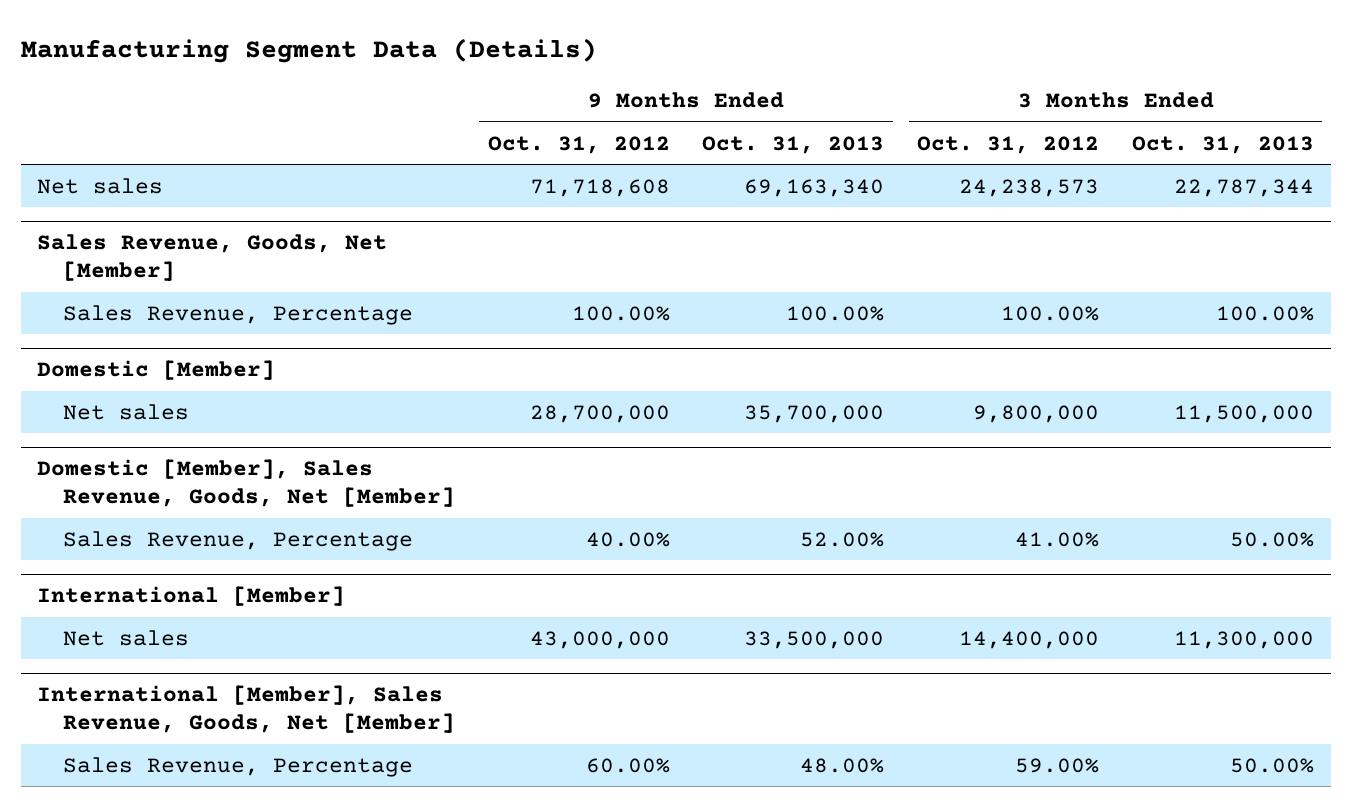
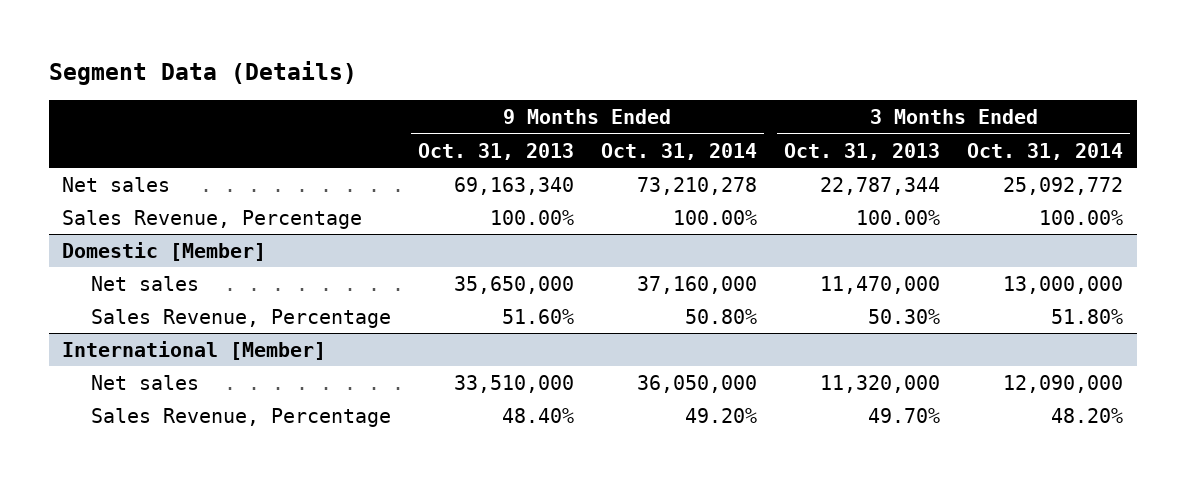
- Manufacturing Segment Data (Details)
+ Segment Data (Details)
- | 9 Months Ended Oct. 31, 2012 | 9 Months Ended Oct. 31, 2013 | 3 Months Ended Oct. 31, 2012 | 3 Months Ended Oct. 31, 2013
+ | 9 Months Ended Oct. 31, 2013 | 9 Months Ended Oct. 31, 2014 | 3 Months Ended Oct. 31, 2013 | 3 Months Ended Oct. 31, 2014
- Sales Revenue, Goods, Net [Member]
@ Domestic [Member]
- Net sales | 28,700,000 | 35,700,000 | 9,800,000 | 11,500,000
- Domestic [Member], Sales Revenue, Goods, Net [Member]
- Sales Revenue, Percentage | 40.00% | 52.00% | 41.00% | 50.00%
@ Domestic [Member]
+ Net sales | 35,650,000 | 37,160,000 | 11,470,000 | 13,000,000
+ Sales Revenue, Percentage | 51.60% | 50.80% | 50.30% | 51.80%
@ International [Member]
- Net sales | 43,000,000 | 33,500,000 | 14,400,000 | 11,300,000
- International [Member], Sales Revenue, Goods, Net [Member]
- Sales Revenue, Percentage | 60.00% | 48.00% | 59.00% | 50.00%
@ International [Member]
+ Net sales | 33,510,000 | 36,050,000 | 11,320,000 | 12,090,000
+ Sales Revenue, Percentage | 48.40% | 49.20% | 49.70% | 48.20%

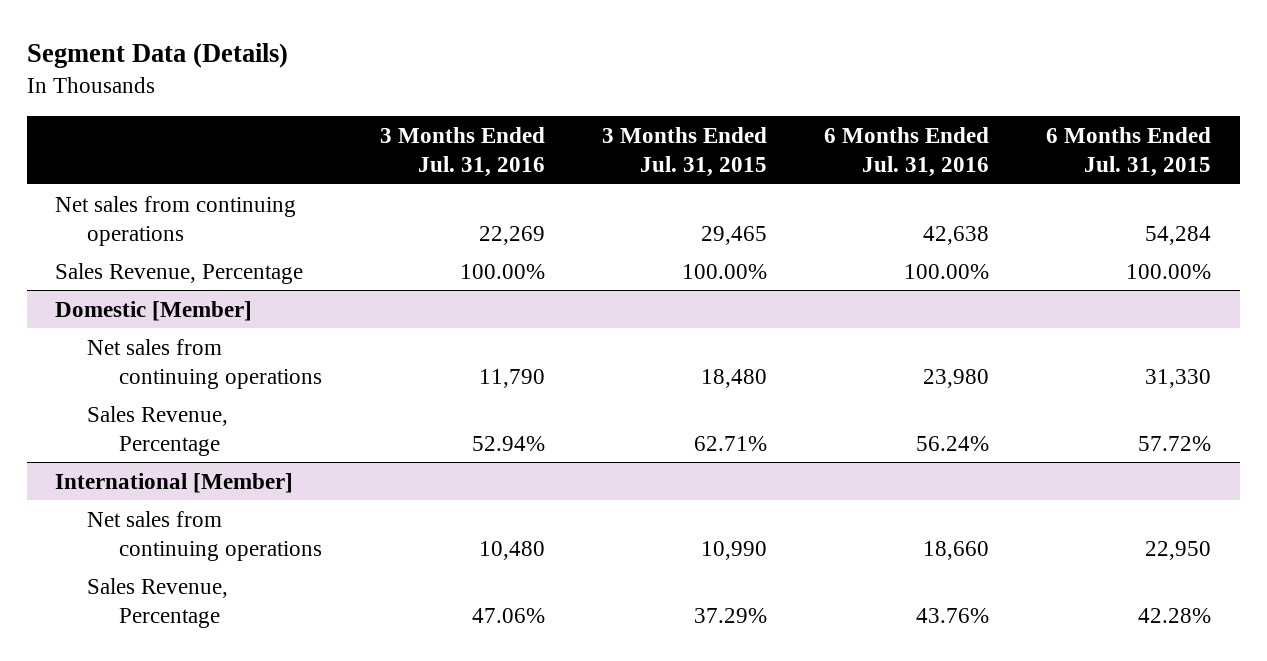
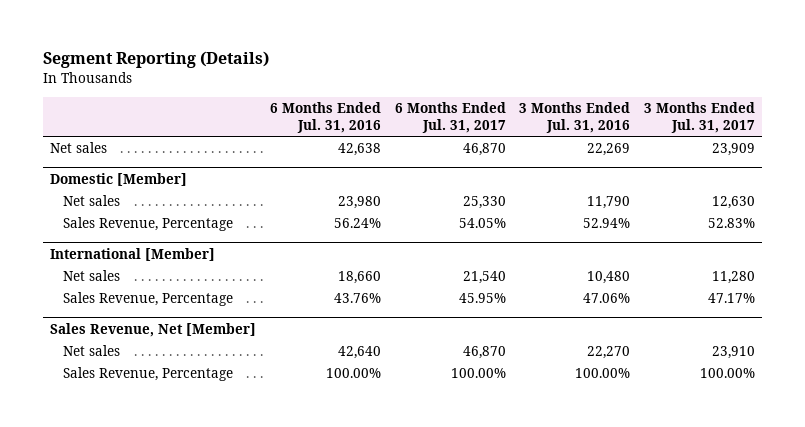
- Segment Data (Details)
+ Segment Reporting (Details)
- | 3 Months Ended Jul. 31, 2016 | 3 Months Ended Jul. 31, 2015 | 6 Months Ended Jul. 31, 2016 | 6 Months Ended Jul. 31, 2015
+ | 6 Months Ended Jul. 31, 2016 | 6 Months Ended Jul. 31, 2017 | 3 Months Ended Jul. 31, 2016 | 3 Months Ended Jul. 31, 2017
- Net sales from continuing operations | 22,269 | 29,465 | 42,638 | 54,284
- Sales Revenue, Percentage | 100.00% | 100.00% | 100.00% | 100.00%
+ Net sales | 42,638 | 46,870 | 22,269 | 23,909
@ Domestic [Member]
- Net sales from continuing operations | 11,790 | 18,480 | 23,980 | 31,330
+ Net sales | 23,980 | 25,330 | 11,790 | 12,630
@ International [Member]
- Net sales from continuing operations | 10,480 | 10,990 | 18,660 | 22,950
+ Net sales | 18,660 | 21,540 | 10,480 | 11,280
+ Sales Revenue, Net [Member]
+ Net sales | 42,640 | 46,870 | 22,270 | 23,910
+ Sales Revenue, Percentage | 100.00% | 100.00% | 100.00% | 100.00%

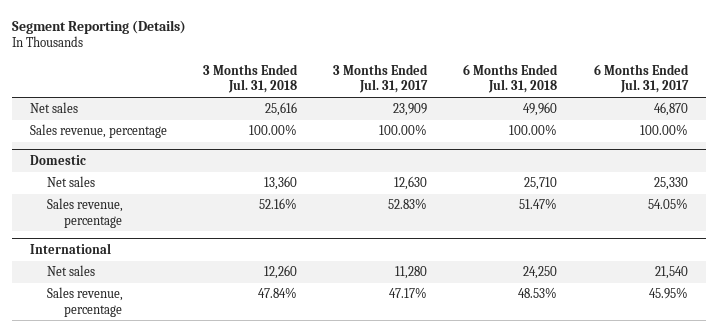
- | 6 Months Ended Jul. 31, 2016 | 6 Months Ended Jul. 31, 2017 | 3 Months Ended Jul. 31, 2016 | 3 Months Ended Jul. 31, 2017
+ | 3 Months Ended Jul. 31, 2018 | 3 Months Ended Jul. 31, 2017 | 6 Months Ended Jul. 31, 2018 | 6 Months Ended Jul. 31, 2017
- Domestic [Member]
+ Sales revenue, percentage | 100.00% | 100.00% | 100.00% | 100.00%
+ Domestic
- Sales Revenue, Percentage | 56.24% | 54.05% | 52.94% | 52.83%
- International [Member]
+ Sales revenue, percentage | 52.16% | 52.83% | 51.47% | 54.05%
+ International
- Sales Revenue, Percentage | 43.76% | 45.95% | 47.06% | 47.17%
- Sales Revenue, Net [Member]
- Net sales | 42,640 | 46,870 | 22,270 | 23,910
- Sales Revenue, Percentage | 100.00% | 100.00% | 100.00% | 100.00%
+ Sales revenue, percentage | 47.84% | 47.17% | 48.53% | 45.95%

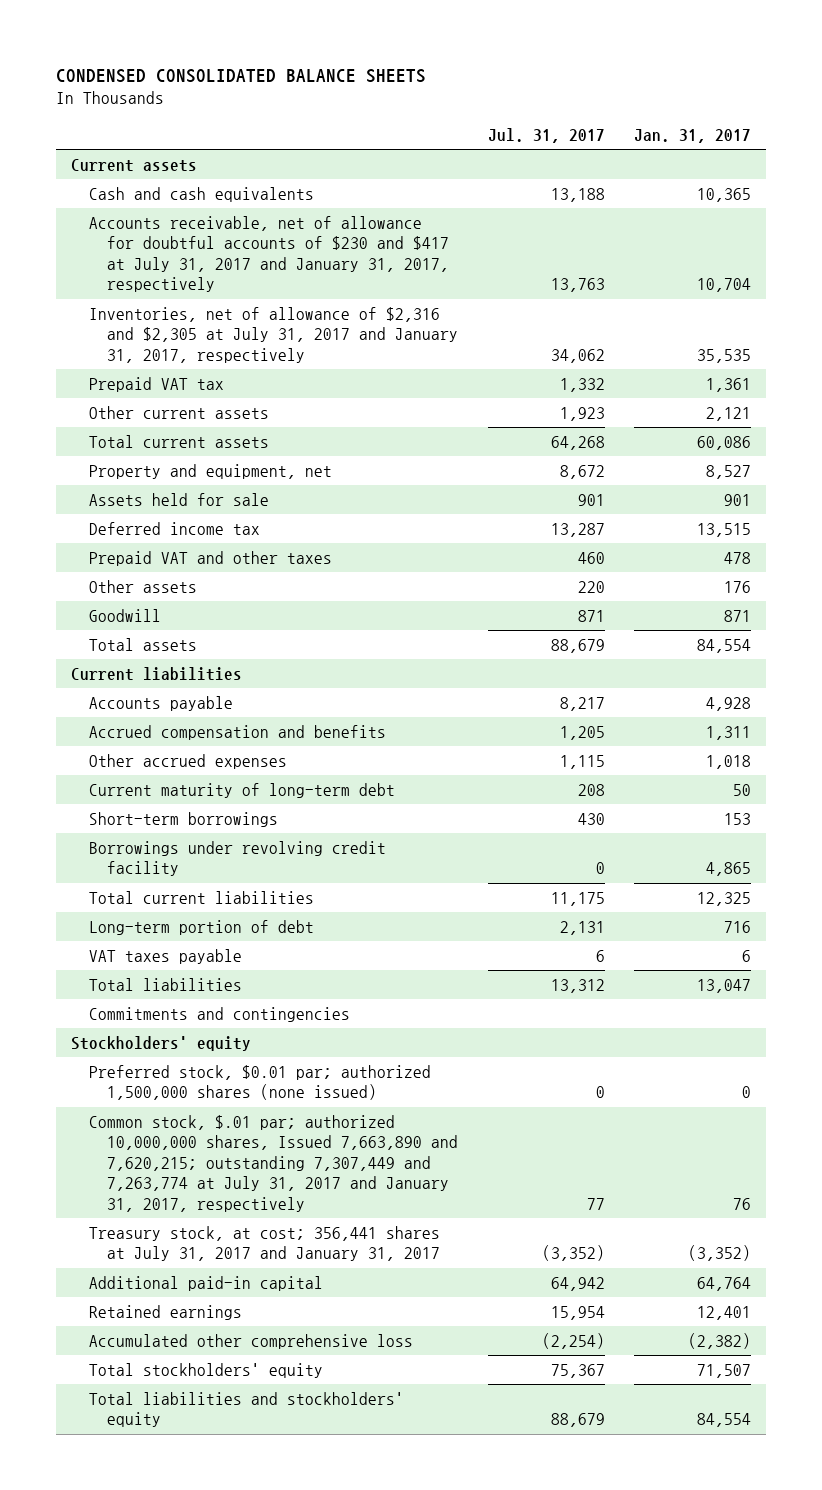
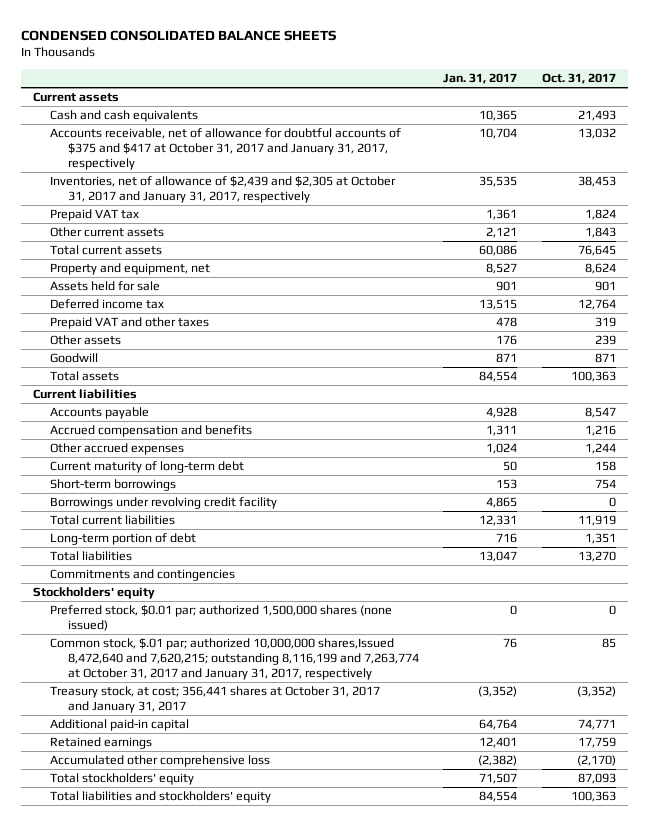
- | Jul. 31, 2017 | Jan. 31, 2017
+ | Jan. 31, 2017 | Oct. 31, 2017
- Accounts receivable, net of allowance for doubtful accounts of $230 and $417 at July 31, 2017 and January 31, 2017, respectively | 13,763 | 10,704
- Inventories, net of allowance of $2,316 and $2,305 at July 31, 2017 and January 31, 2017, respectively | 34,062 | 35,535
+ Accounts receivable, net of allowance for doubtful accounts of $375 and $417 at October 31, 2017 and January 31, 2017, respectively | 10,704 | 13,032
+ Inventories, net of allowance of $2,439 and $2,305 at October 31, 2017 and January 31, 2017, respectively | 35,535 | 38,453
- Other accrued expenses | 1,115 | 1,018
+ Other accrued expenses | 1,024 | 1,244
- Total current liabilities | 11,175 | 12,325
+ Total current liabilities | 12,331 | 11,919
- VAT taxes payable | 6 | 6
- Common stock, $.01 par; authorized 10,000,000 shares, Issued 7,663,890 and 7,620,215; outstanding 7,307,449 and 7,263,774 at July 31, 2017 and January 31, 2017, respectively | 77 | 76
- Treasury stock, at cost; 356,441 shares at July 31, 2017 and January 31, 2017 | (3,352) | (3,352)
+ Common stock, $.01 par; authorized 10,000,000 shares,Issued 8,472,640 and 7,620,215; outstanding 8,116,199 and 7,263,774 at October 31, 2017 and January 31, 2017, respectively | 76 | 85
+ Treasury stock, at cost; 356,441 shares at October 31, 2017 and January 31, 2017 | (3,352) | (3,352)

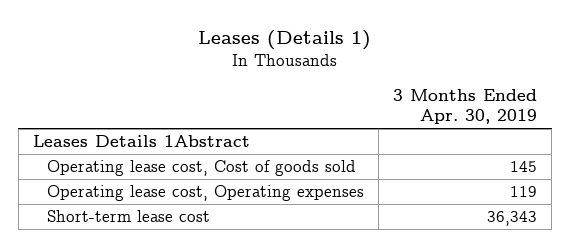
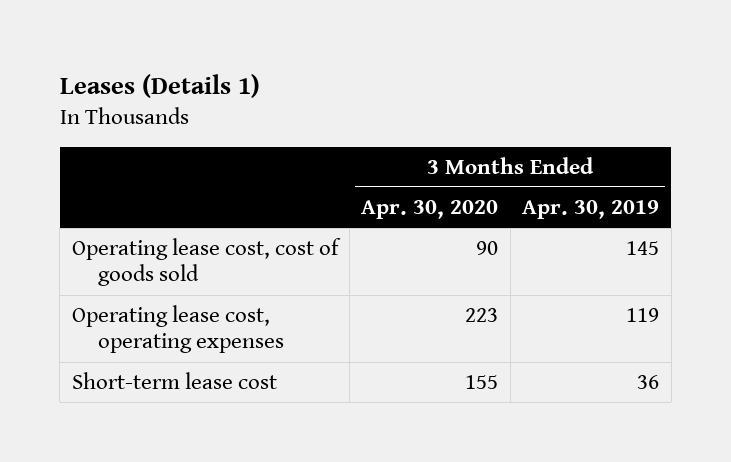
- | 3 Months Ended Apr. 30, 2019
+ | 3 Months Ended Apr. 30, 2020 | 3 Months Ended Apr. 30, 2019
- Leases Details 1Abstract
- Operating lease cost, Cost of goods sold | 145
- Operating lease cost, Operating expenses | 119
- Short-term lease cost | 36,343
+ Operating lease cost, cost of goods sold | 90 | 145
+ Operating lease cost, operating expenses | 223 | 119
+ Short-term lease cost | 155 | 36

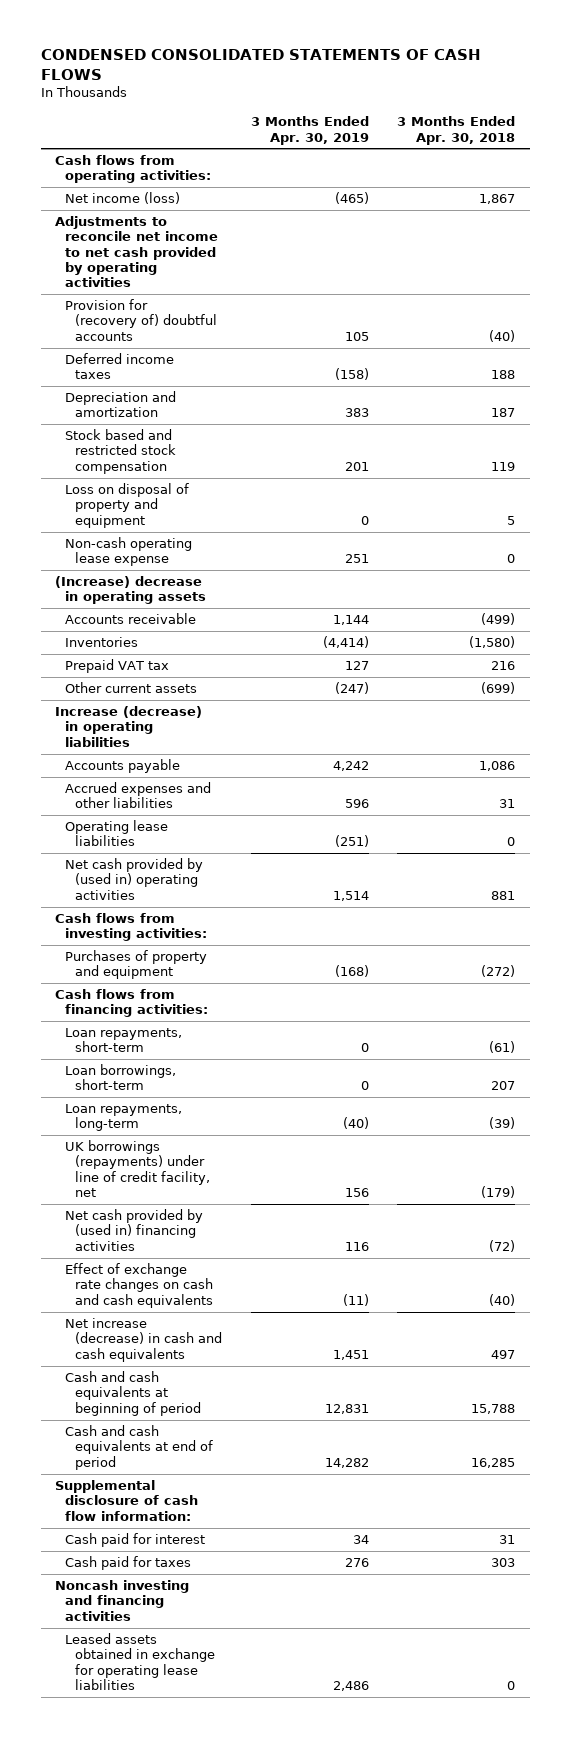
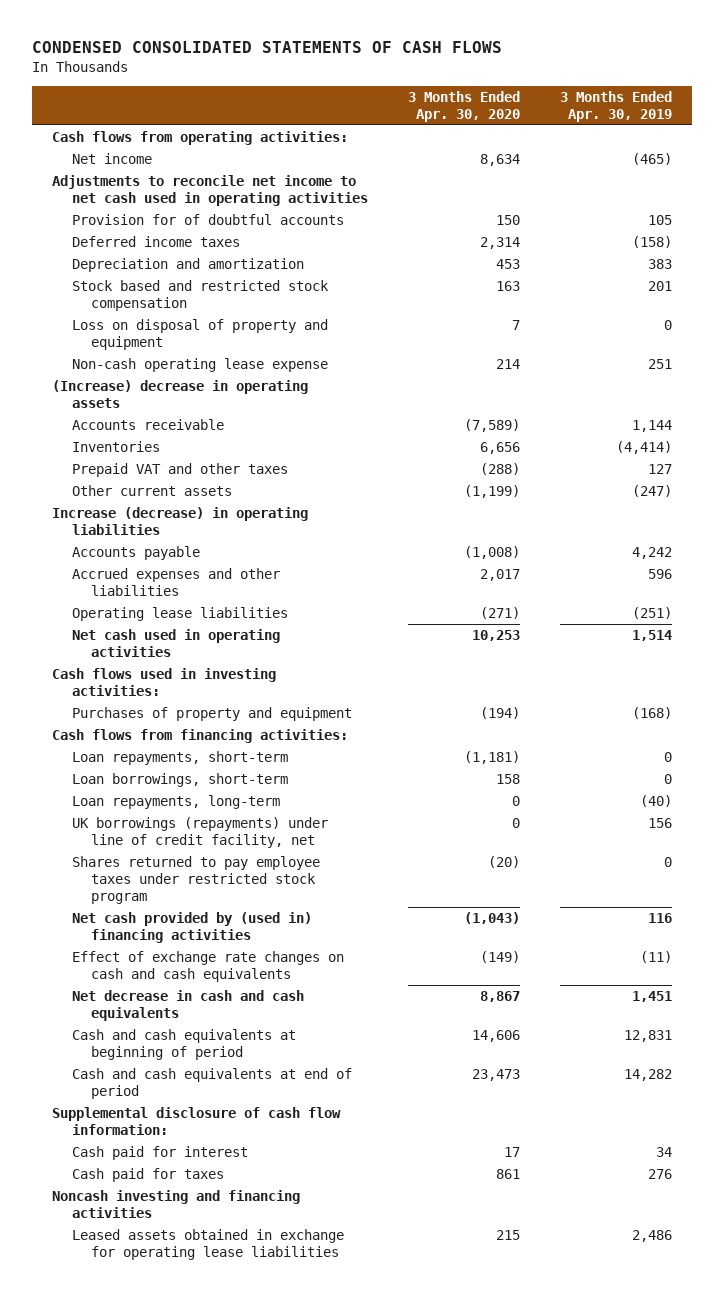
- | 3 Months Ended Apr. 30, 2019 | 3 Months Ended Apr. 30, 2018
+ | 3 Months Ended Apr. 30, 2020 | 3 Months Ended Apr. 30, 2019
- Net income (loss) | (465) | 1,867
- Adjustments to reconcile net income to net cash provided by operating activities
- Provision for (recovery of) doubtful accounts | 105 | (40)
+ Net income | 8,634 | (465)
+ Adjustments to reconcile net income to net cash used in operating activities
+ Provision for of doubtful accounts | 150 | 105
- Prepaid VAT tax | 127 | 216
+ Prepaid VAT and other taxes | (288) | 127
- Net cash provided by (used in) operating activities | 1,514 | 881
- Cash flows from investing activities:
+ Net cash used in operating activities | 10,253 | 1,514
+ Cash flows used in investing activities:
+ Shares returned to pay employee taxes under restricted stock program | (20) | 0
- Net increase (decrease) in cash and cash equivalents | 1,451 | 497
+ Net decrease in cash and cash equivalents | 8,867 | 1,451

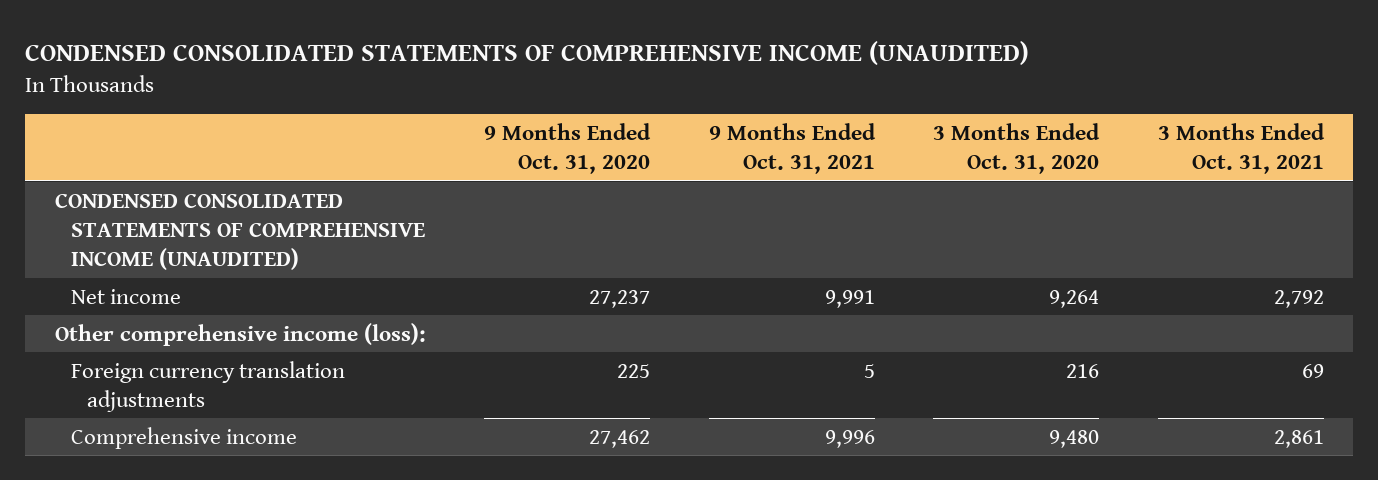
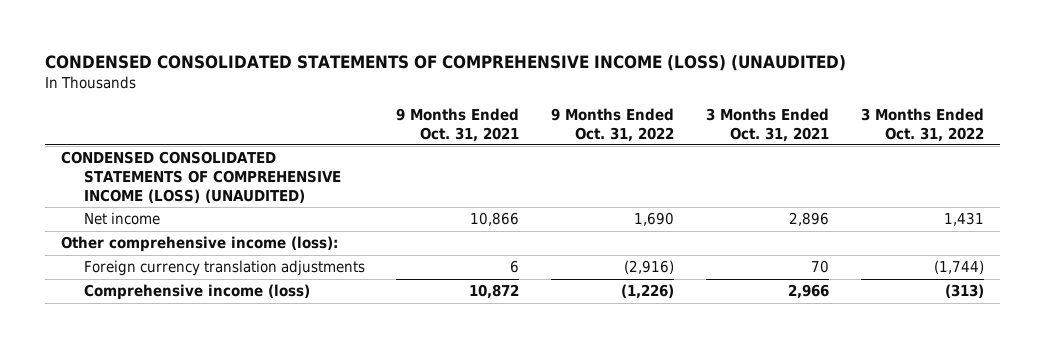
- CONDENSED CONSOLIDATED STATEMENTS OF COMPREHENSIVE INCOME (UNAUDITED)
+ CONDENSED CONSOLIDATED STATEMENTS OF COMPREHENSIVE INCOME (LOSS) (UNAUDITED)
- | 9 Months Ended Oct. 31, 2020 | 9 Months Ended Oct. 31, 2021 | 3 Months Ended Oct. 31, 2020 | 3 Months Ended Oct. 31, 2021
+ | 9 Months Ended Oct. 31, 2021 | 9 Months Ended Oct. 31, 2022 | 3 Months Ended Oct. 31, 2021 | 3 Months Ended Oct. 31, 2022
- CONDENSED CONSOLIDATED STATEMENTS OF COMPREHENSIVE INCOME (UNAUDITED)
- Net income | 27,237 | 9,991 | 9,264 | 2,792
+ CONDENSED CONSOLIDATED STATEMENTS OF COMPREHENSIVE INCOME (LOSS) (UNAUDITED)
+ Net income | 10,866 | 1,690 | 2,896 | 1,431
- Foreign currency translation adjustments | 225 | 5 | 216 | 69
- Comprehensive income | 27,462 | 9,996 | 9,480 | 2,861
+ Foreign currency translation adjustments | 6 | (2,916) | 70 | (1,744)
+ Comprehensive income (loss) | 10,872 | (1,226) | 2,966 | (313)

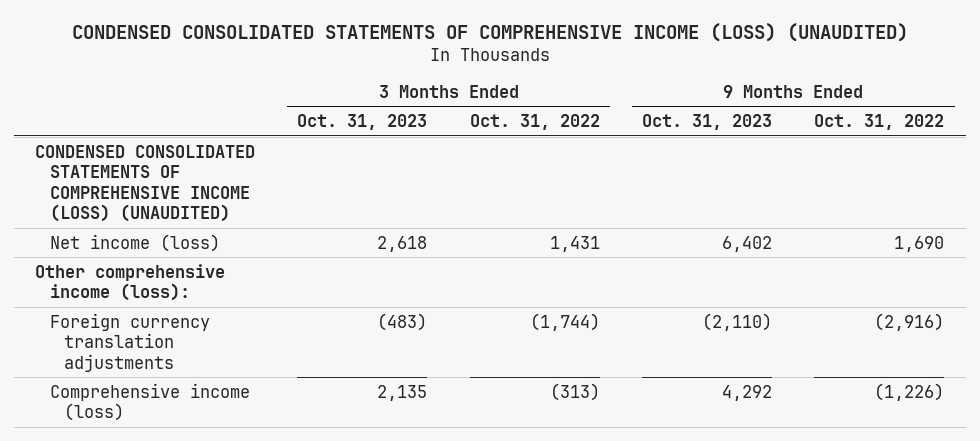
- | 9 Months Ended Oct. 31, 2021 | 9 Months Ended Oct. 31, 2022 | 3 Months Ended Oct. 31, 2021 | 3 Months Ended Oct. 31, 2022
+ | 3 Months Ended Oct. 31, 2023 | 3 Months Ended Oct. 31, 2022 | 9 Months Ended Oct. 31, 2023 | 9 Months Ended Oct. 31, 2022
- Net income | 10,866 | 1,690 | 2,896 | 1,431
+ Net income (loss) | 2,618 | 1,431 | 6,402 | 1,690

